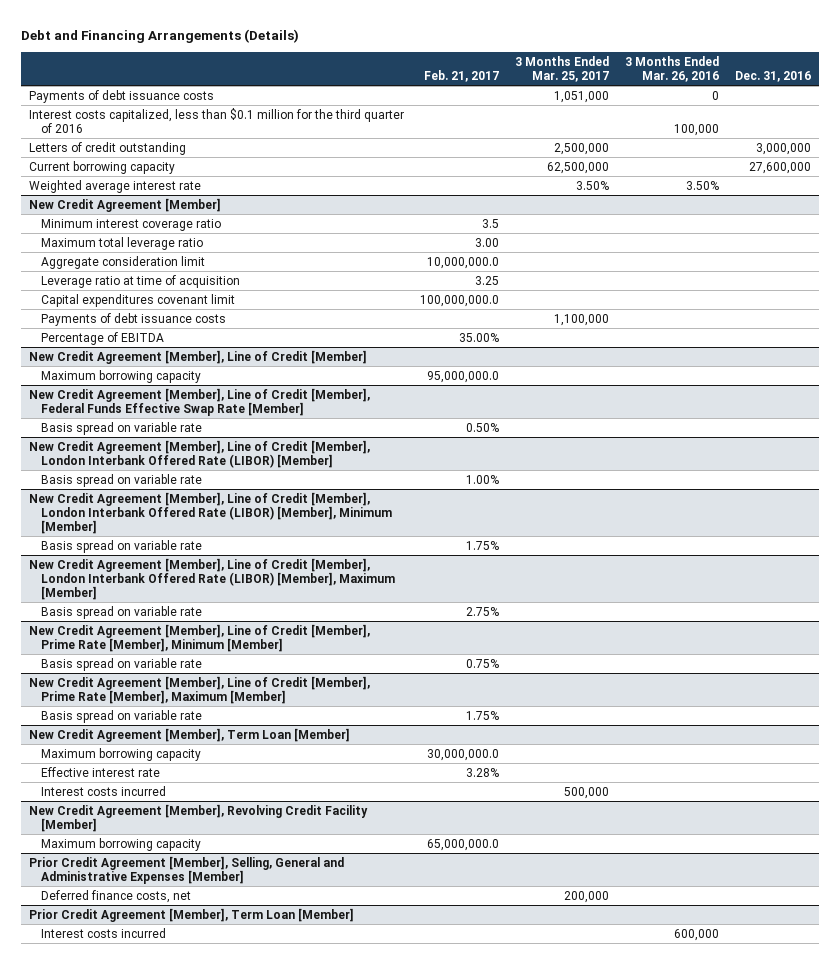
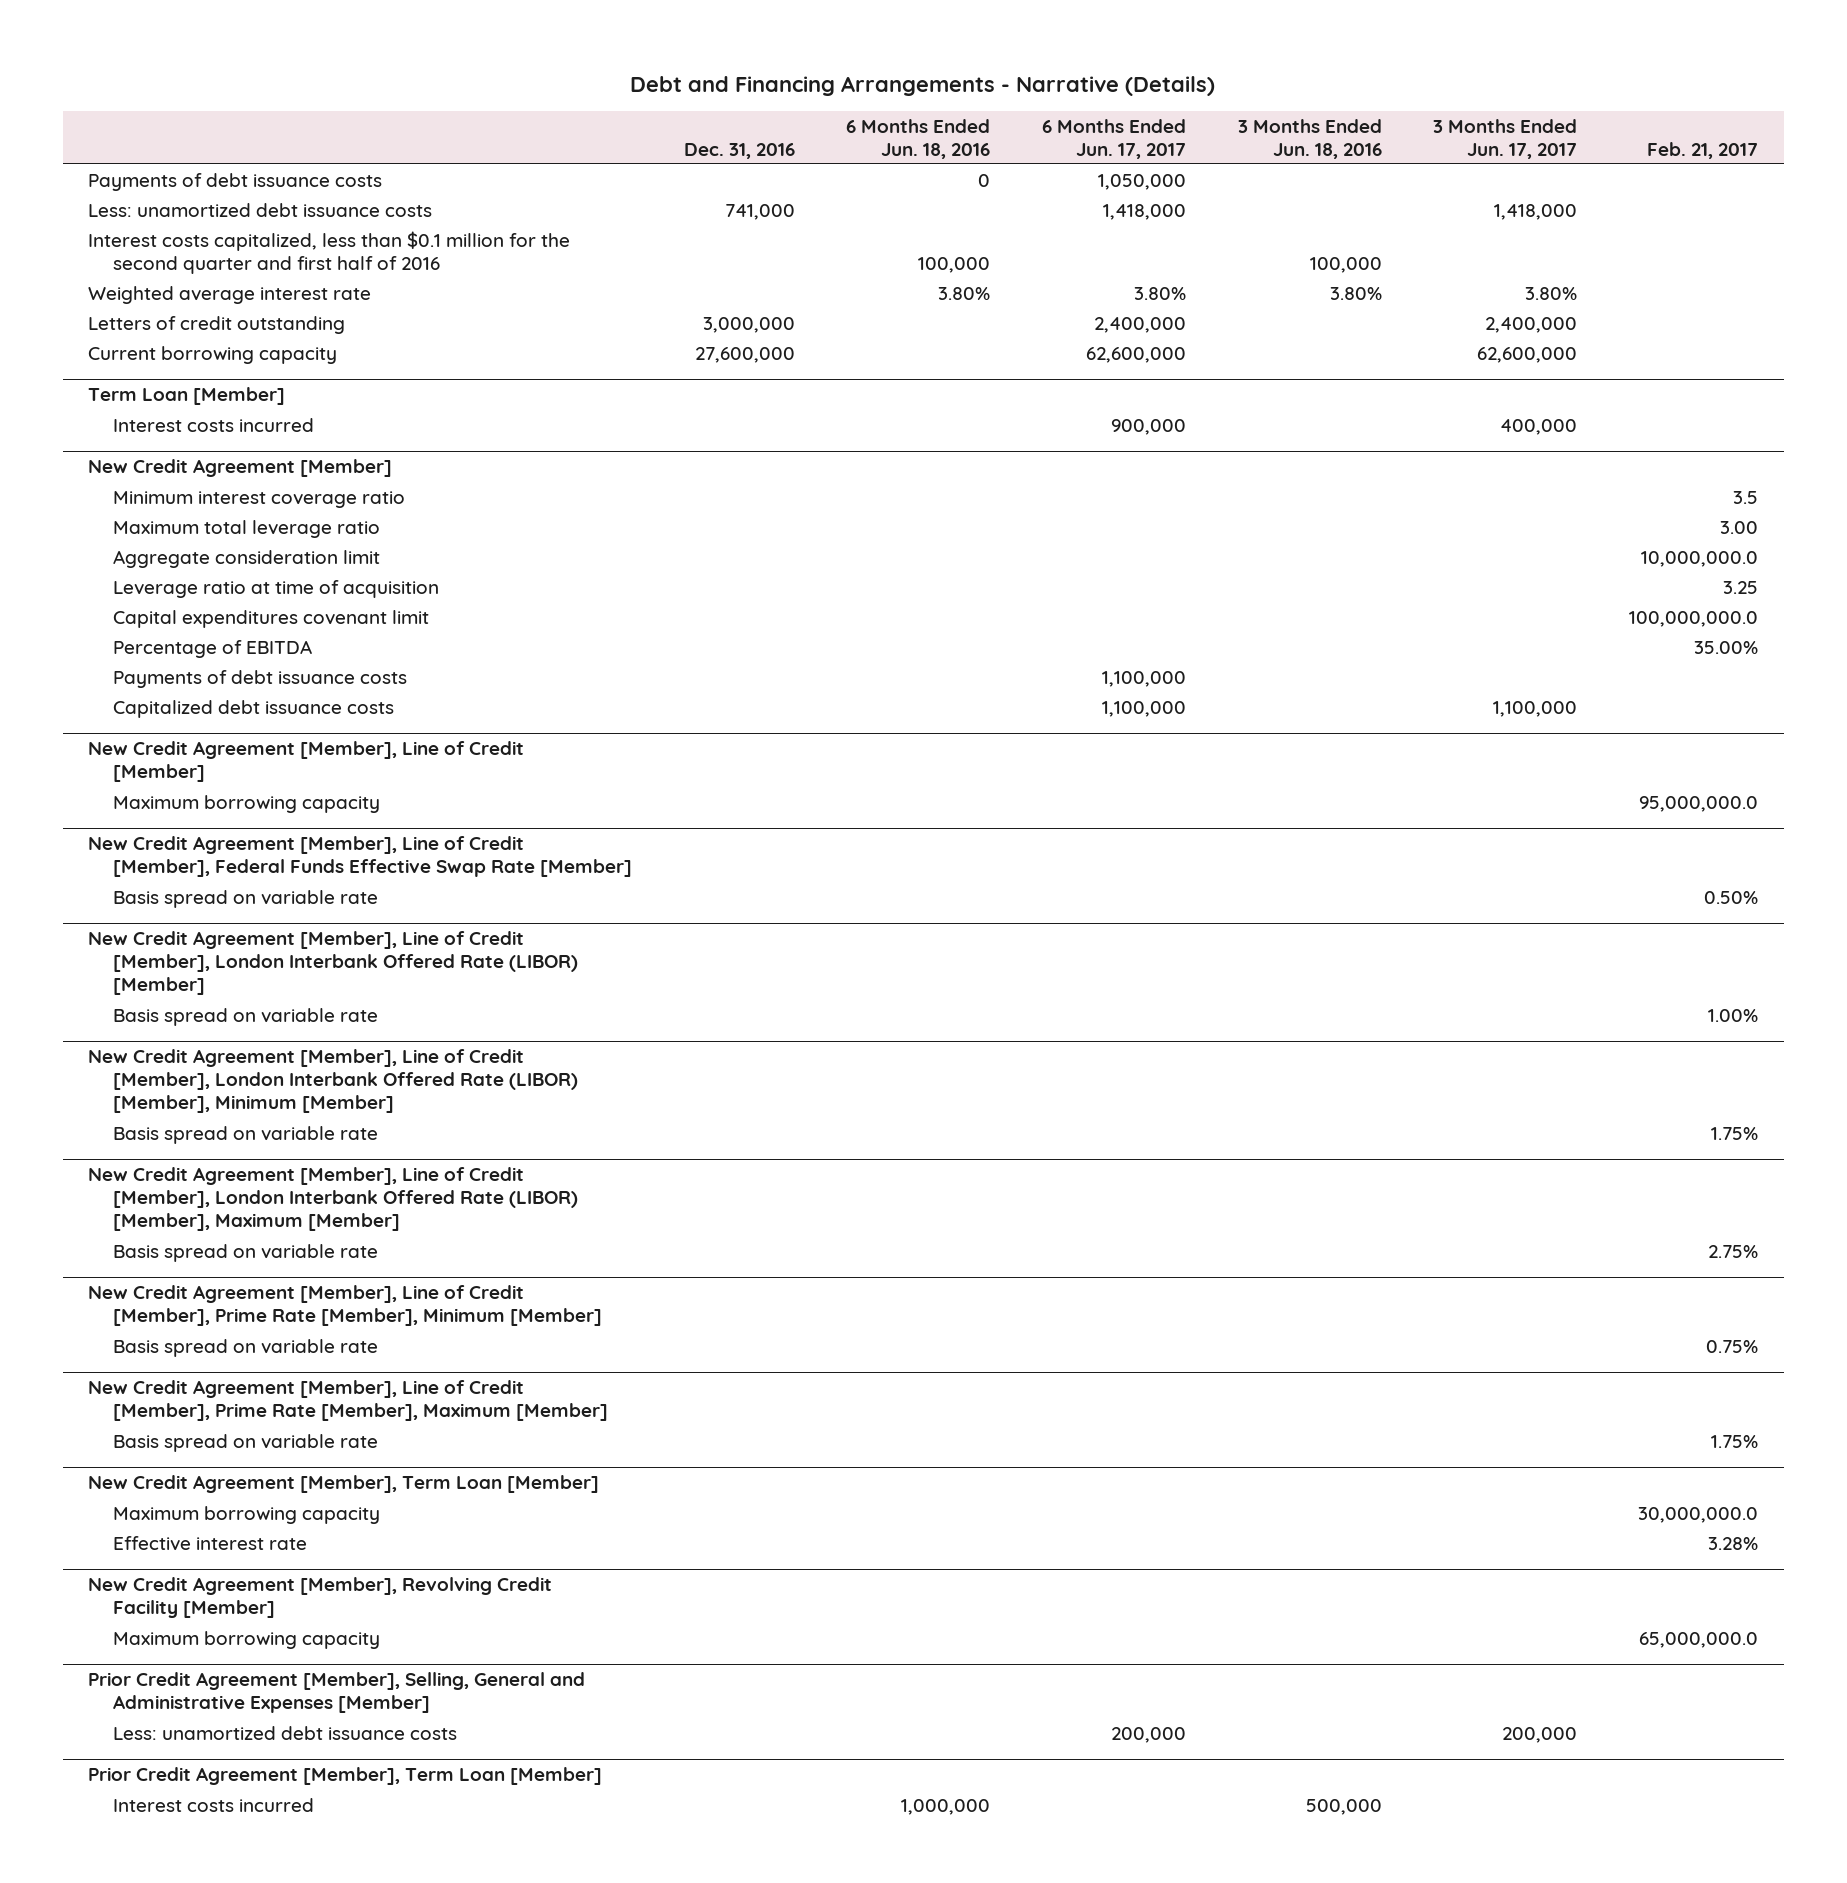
- Debt and Financing Arrangements (Details)
+ Debt and Financing Arrangements - Narrative (Details)
- | Feb. 21, 2017 | 3 Months Ended Mar. 25, 2017 | 3 Months Ended Mar. 26, 2016 | Dec. 31, 2016
+ | Dec. 31, 2016 | 6 Months Ended Jun. 18, 2016 | 6 Months Ended Jun. 17, 2017 | 3 Months Ended Jun. 18, 2016 | 3 Months Ended Jun. 17, 2017 | Feb. 21, 2017
- Interest costs capitalized, less than $0.1 million for the third quarter of 2016 | | | 100,000 |
+ Less: unamortized debt issuance costs | 741,000 | | 1,418,000 | | 1,418,000 |
+ Interest costs capitalized, less than $0.1 million for the second quarter and first half of 2016 | | 100,000 | | 100,000 | |
moved up: Weighted average interest rate | | 3.80% | 3.80% | 3.80% | 3.80% |
+ Term Loan [Member]
+ Interest costs incurred | | | 900,000 | | 400,000 |
@ New Credit Agreement [Member]
moved down: Payments of debt issuance costs | | | 1,100,000 | | |
+ Capitalized debt issuance costs | | | 1,100,000 | | 1,100,000 |
@ New Credit Agreement [Member], Term Loan [Member]
- Interest costs incurred | | 500,000 | |
@ Prior Credit Agreement [Member], Selling, General and Administrative Expenses [Member]
- Deferred finance costs, net | | 200,000 | |
+ Less: unamortized debt issuance costs | | | 200,000 | | 200,000 |

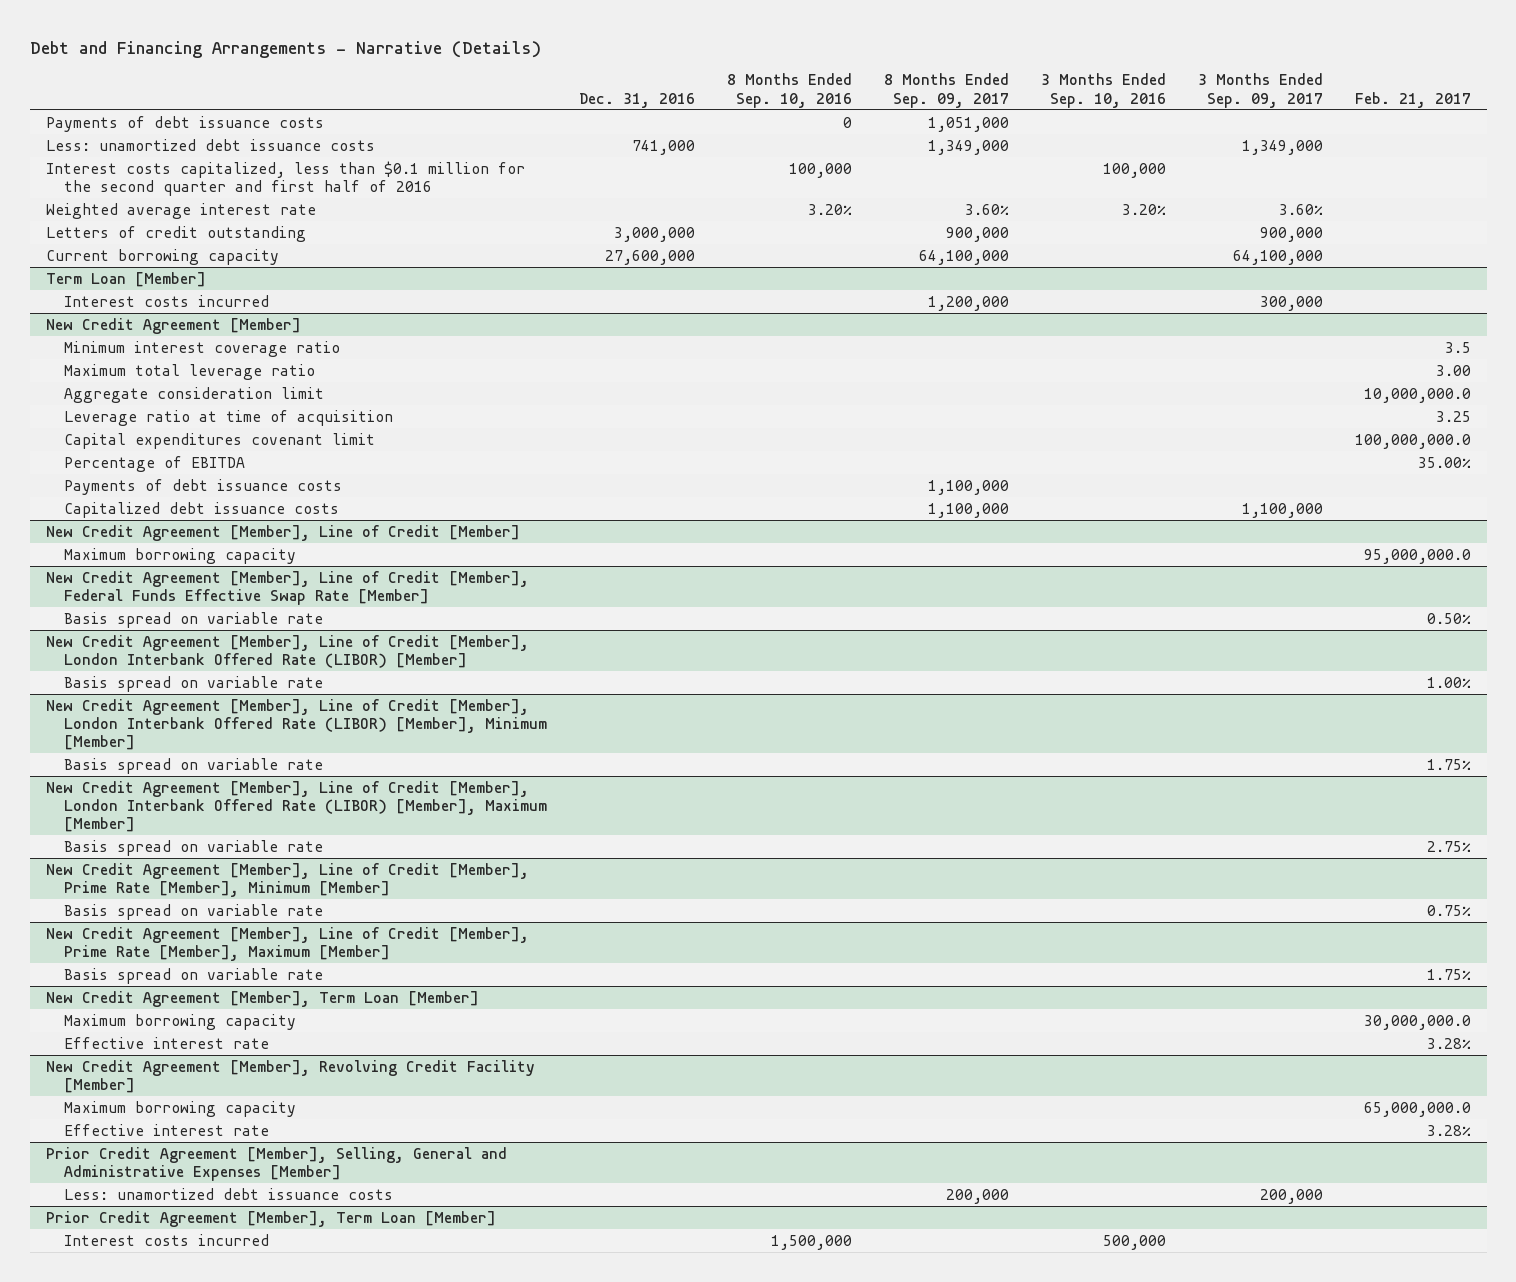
- | Dec. 31, 2016 | 6 Months Ended Jun. 18, 2016 | 6 Months Ended Jun. 17, 2017 | 3 Months Ended Jun. 18, 2016 | 3 Months Ended Jun. 17, 2017 | Feb. 21, 2017
+ | Dec. 31, 2016 | 8 Months Ended Sep. 10, 2016 | 8 Months Ended Sep. 09, 2017 | 3 Months Ended Sep. 10, 2016 | 3 Months Ended Sep. 09, 2017 | Feb. 21, 2017
@ New Credit Agreement [Member], Revolving Credit Facility [Member]
+ Effective interest rate | | | | | | 3.28%

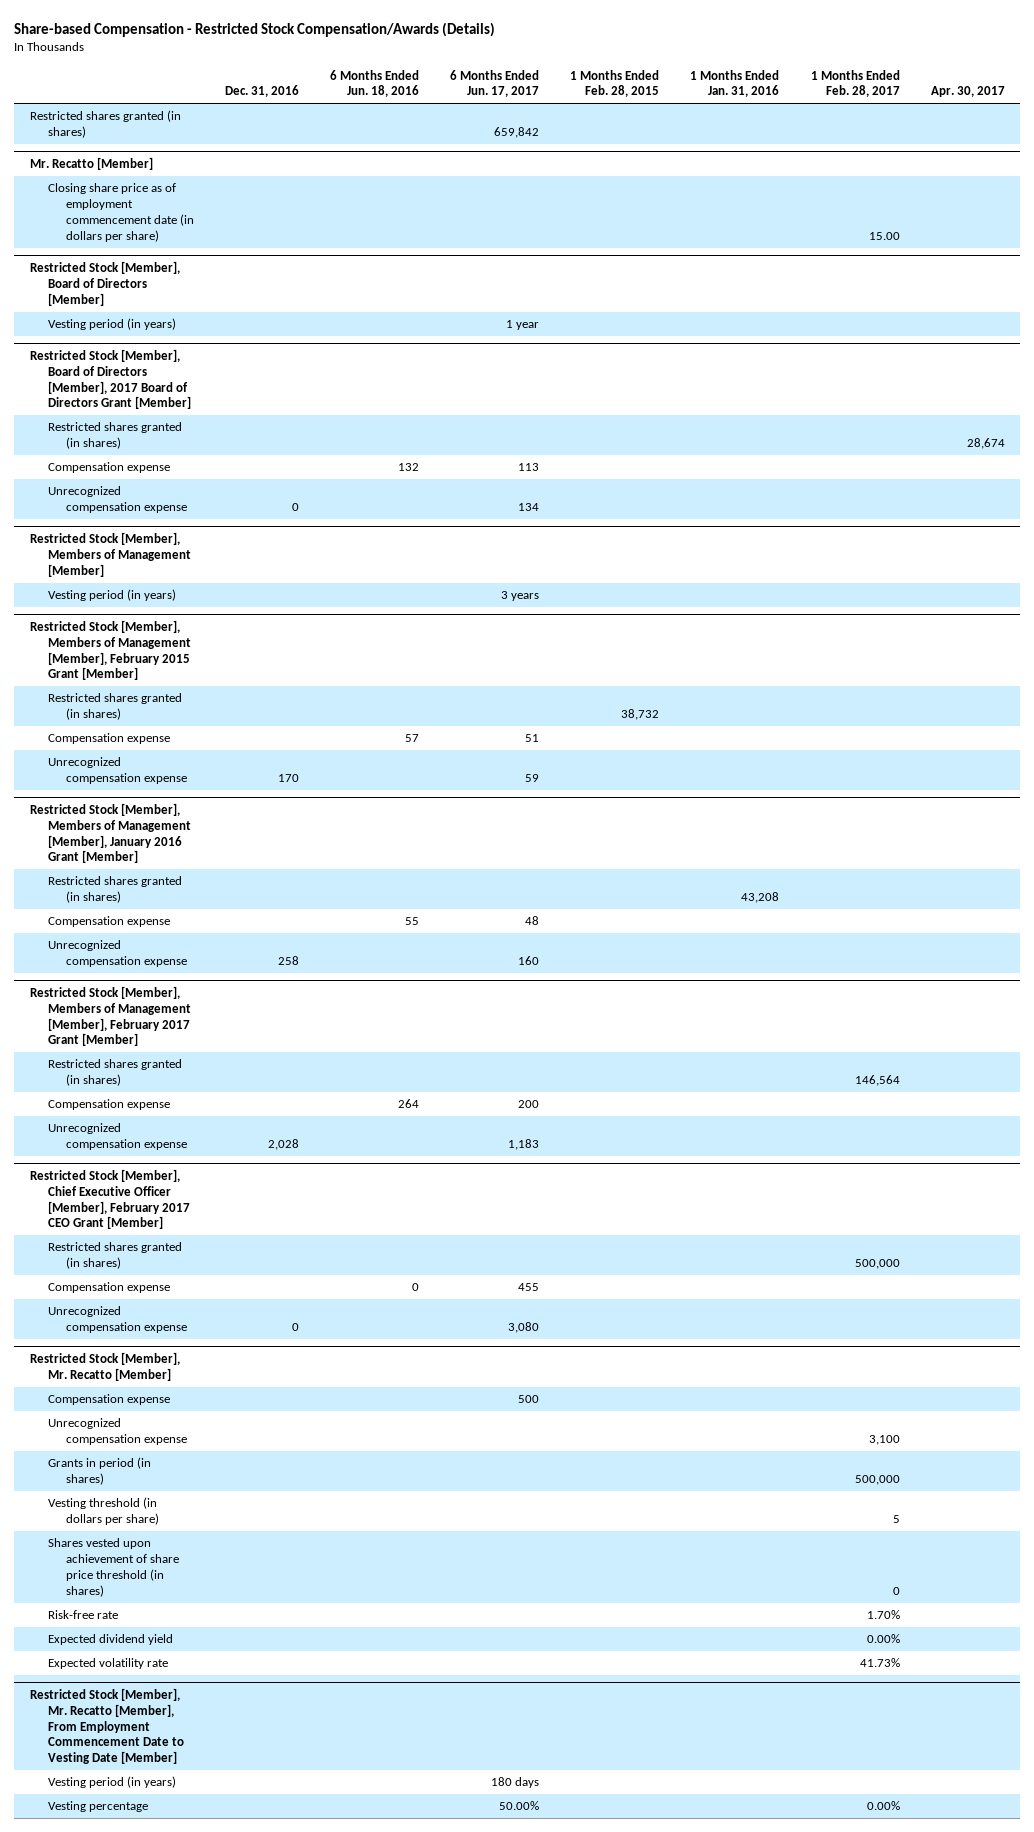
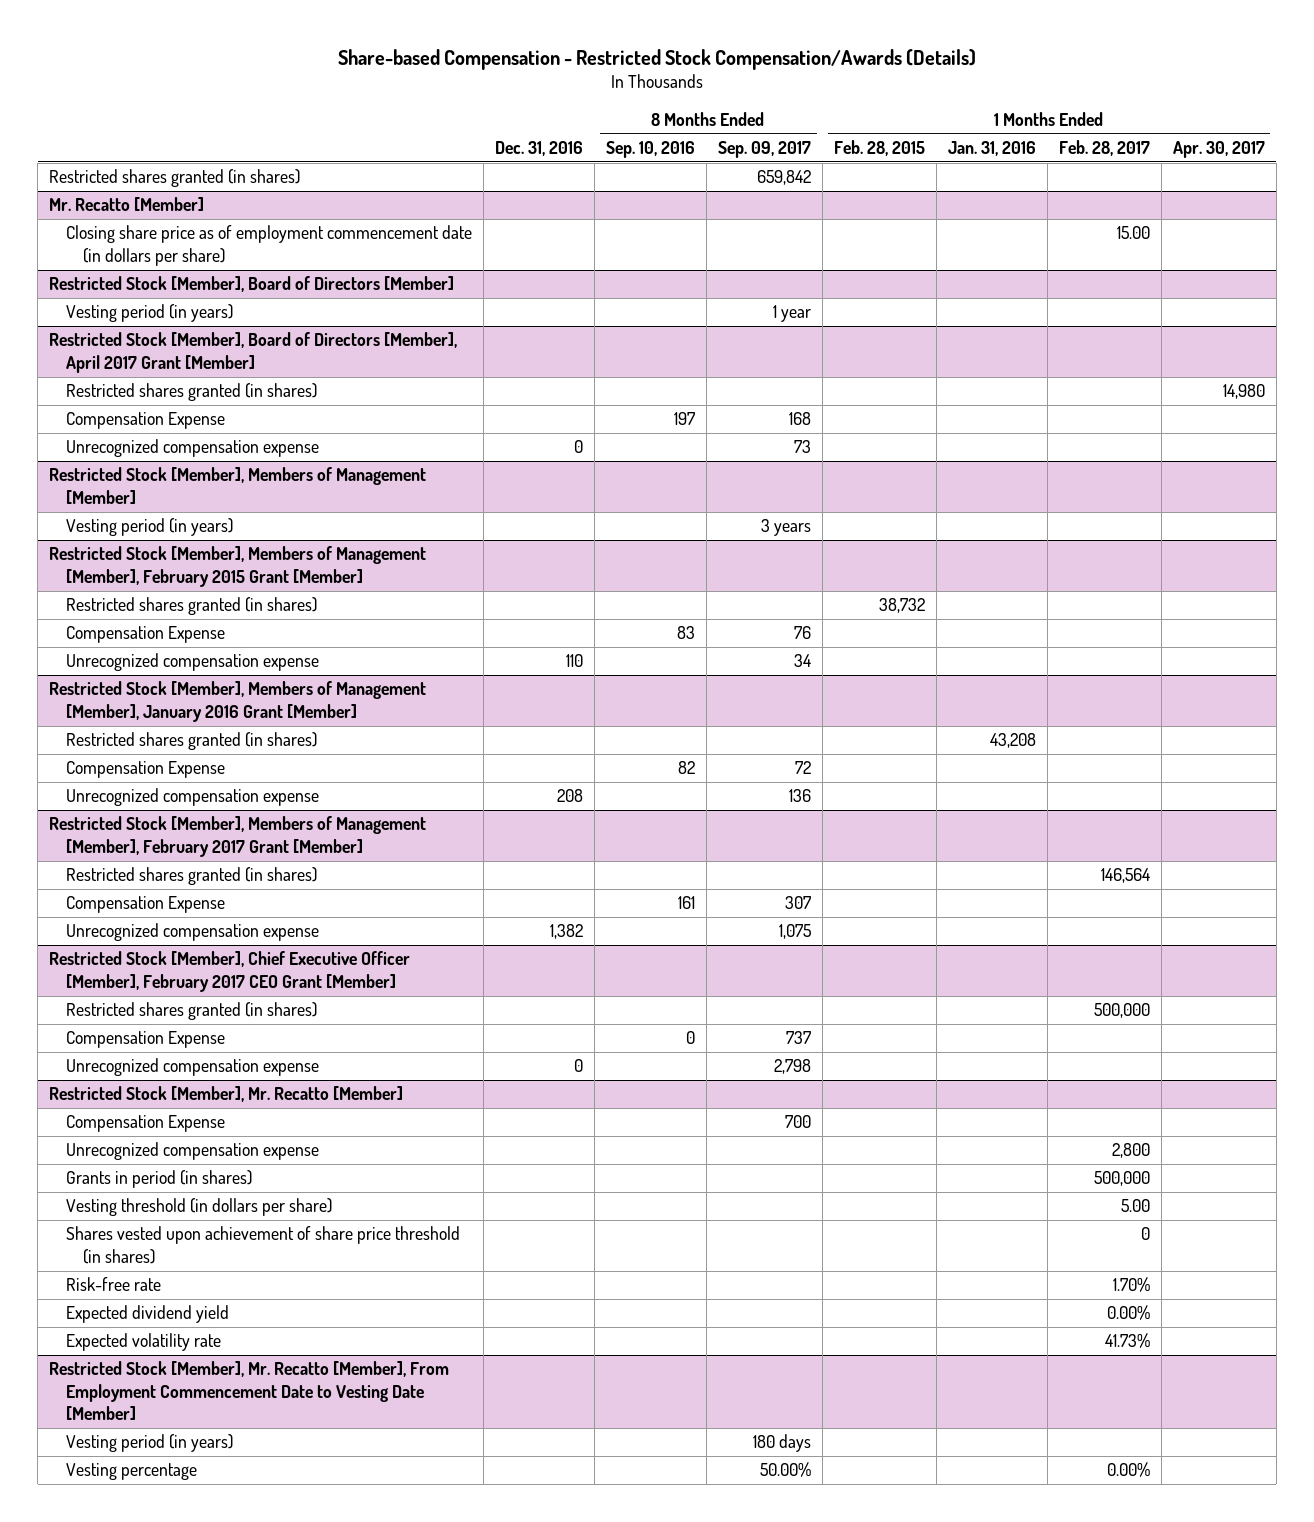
- | Dec. 31, 2016 | 6 Months Ended Jun. 18, 2016 | 6 Months Ended Jun. 17, 2017 | 1 Months Ended Feb. 28, 2015 | 1 Months Ended Jan. 31, 2016 | 1 Months Ended Feb. 28, 2017 | Apr. 30, 2017
+ | Dec. 31, 2016 | 8 Months Ended Sep. 10, 2016 | 8 Months Ended Sep. 09, 2017 | 1 Months Ended Feb. 28, 2015 | 1 Months Ended Jan. 31, 2016 | 1 Months Ended Feb. 28, 2017 | 1 Months Ended Apr. 30, 2017
- Restricted Stock [Member], Board of Directors [Member], 2017 Board of Directors Grant [Member]
+ Restricted Stock [Member], Board of Directors [Member], April 2017 Grant [Member]
- Compensation expense | | 132 | 113 | | | |
+ Compensation Expense | | 197 | 168 | | | |
@ Restricted Stock [Member], Members of Management [Member], February 2015 Grant [Member]
- Compensation expense | | 57 | 51 | | | |
- Unrecognized compensation expense | 170 | | 59 | | | |
+ Compensation Expense | | 83 | 76 | | | |
+ Unrecognized compensation expense | 110 | | 34 | | | |
@ Restricted Stock [Member], Members of Management [Member], January 2016 Grant [Member]
- Compensation expense | | 55 | 48 | | | |
- Unrecognized compensation expense | 258 | | 160 | | | |
+ Compensation Expense | | 82 | 72 | | | |
+ Unrecognized compensation expense | 208 | | 136 | | | |
@ Restricted Stock [Member], Members of Management [Member], February 2017 Grant [Member]
- Compensation expense | | 264 | 200 | | | |
- Unrecognized compensation expense | 2,028 | | 1,183 | | | |
+ Compensation Expense | | 161 | 307 | | | |
+ Unrecognized compensation expense | 1,382 | | 1,075 | | | |
@ Restricted Stock [Member], Chief Executive Officer [Member], February 2017 CEO Grant [Member]
- Compensation expense | | 0 | 455 | | | |
+ Compensation Expense | | 0 | 737 | | | |
@ Restricted Stock [Member], Mr. Recatto [Member]
- Compensation expense | | | 500 | | | |
- Unrecognized compensation expense | | | | | | 3,100 |
+ Compensation Expense | | | 700 | | | |
+ Unrecognized compensation expense | | | | | | 2,800 |
- Vesting threshold (in dollars per share) | | | | | | 5 |
+ Vesting threshold (in dollars per share) | | | | | | 5.00 |

